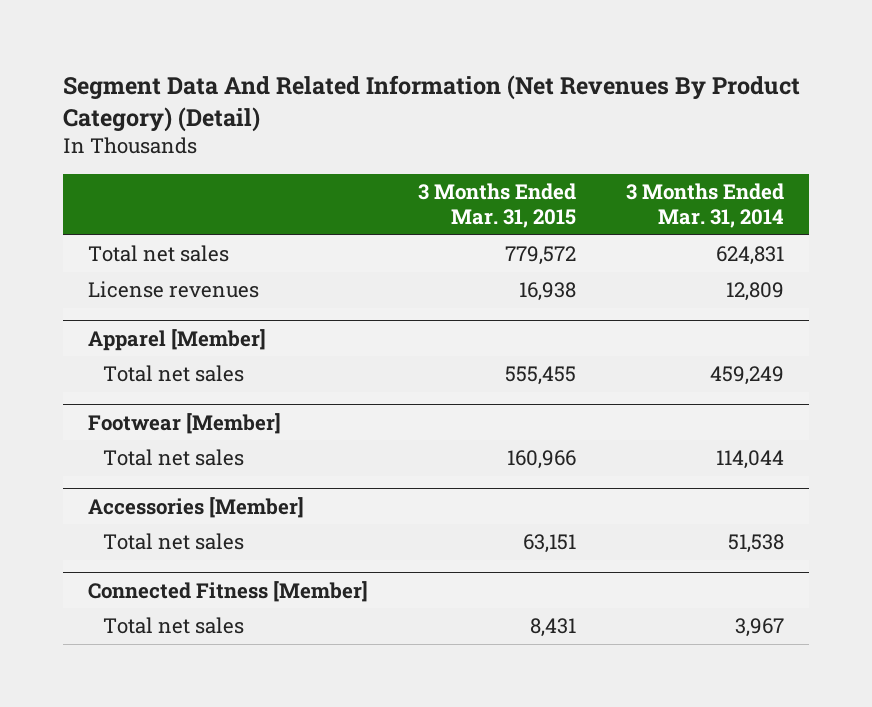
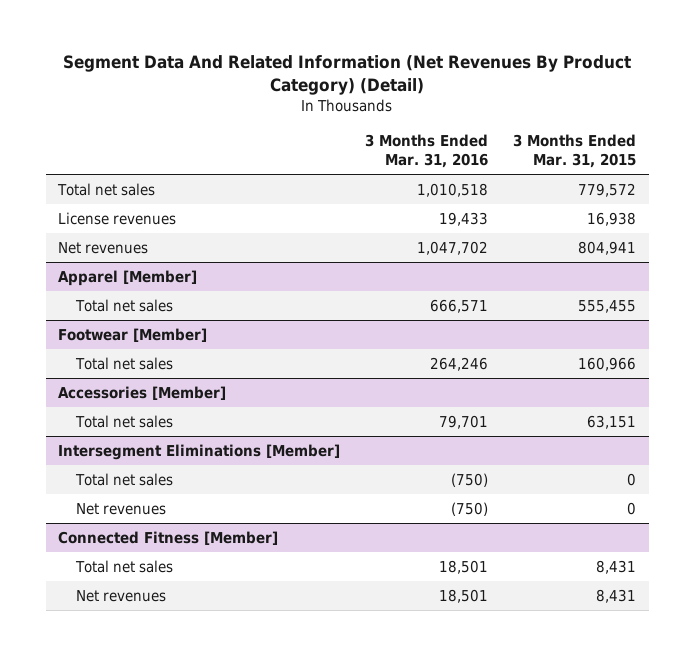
- | 3 Months Ended Mar. 31, 2015 | 3 Months Ended Mar. 31, 2014
+ | 3 Months Ended Mar. 31, 2016 | 3 Months Ended Mar. 31, 2015
+ Net revenues | 1,047,702 | 804,941
+ Intersegment Eliminations [Member]
+ Total net sales | (750) | 0
+ Net revenues | (750) | 0
@ Connected Fitness [Member]
+ Net revenues | 18,501 | 8,431

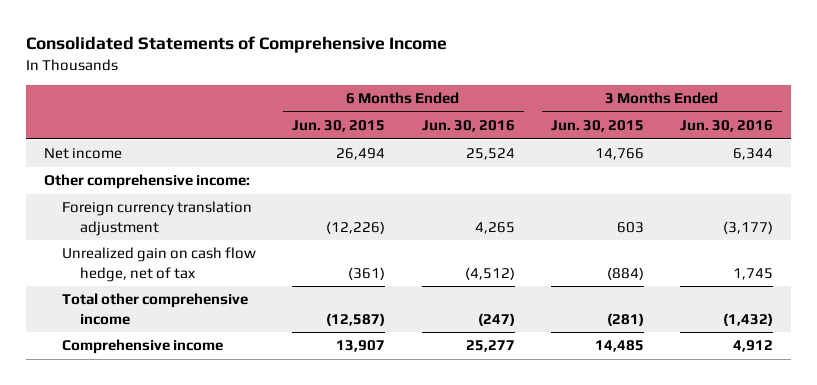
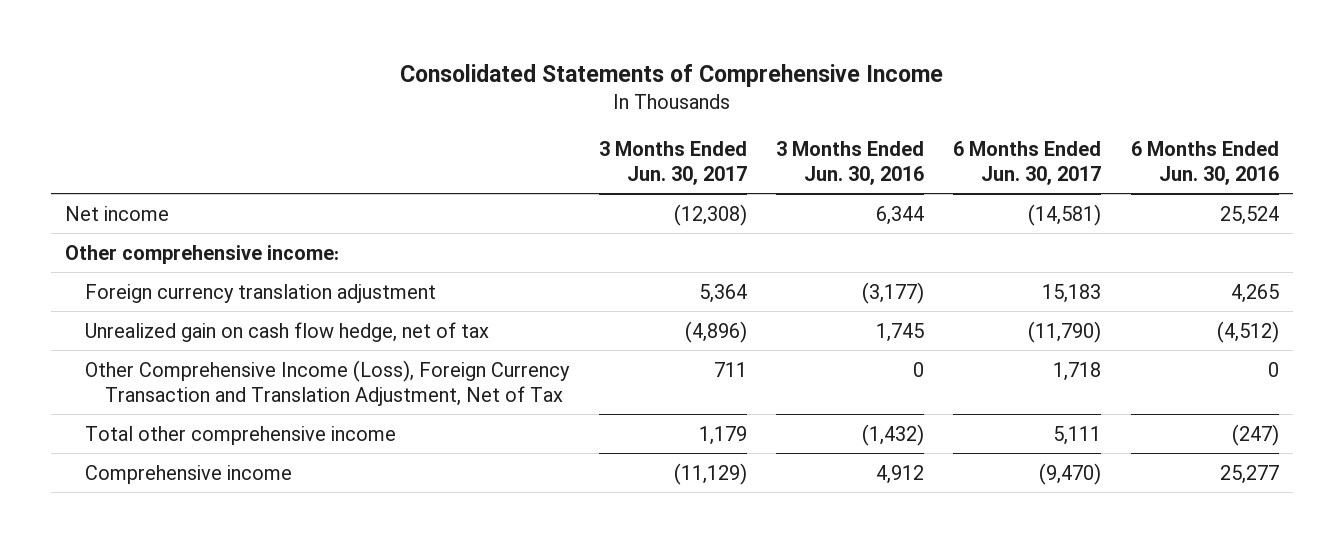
- | 6 Months Ended Jun. 30, 2015 | 6 Months Ended Jun. 30, 2016 | 3 Months Ended Jun. 30, 2015 | 3 Months Ended Jun. 30, 2016
+ | 3 Months Ended Jun. 30, 2017 | 3 Months Ended Jun. 30, 2016 | 6 Months Ended Jun. 30, 2017 | 6 Months Ended Jun. 30, 2016
+ Other Comprehensive Income (Loss), Foreign Currency Transaction and Translation Adjustment, Net of Tax | 711 | 0 | 1,718 | 0

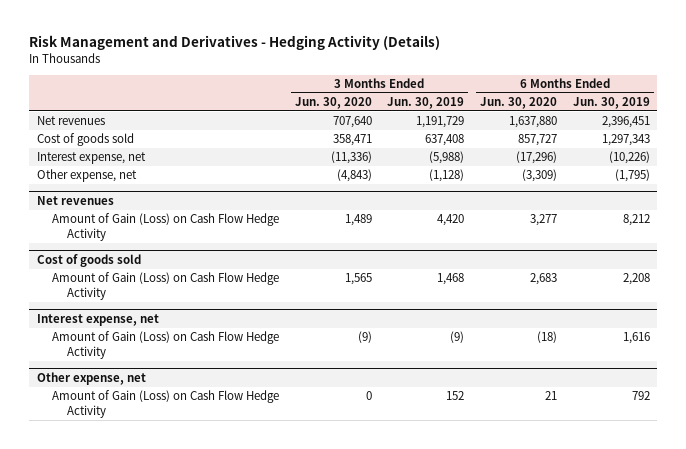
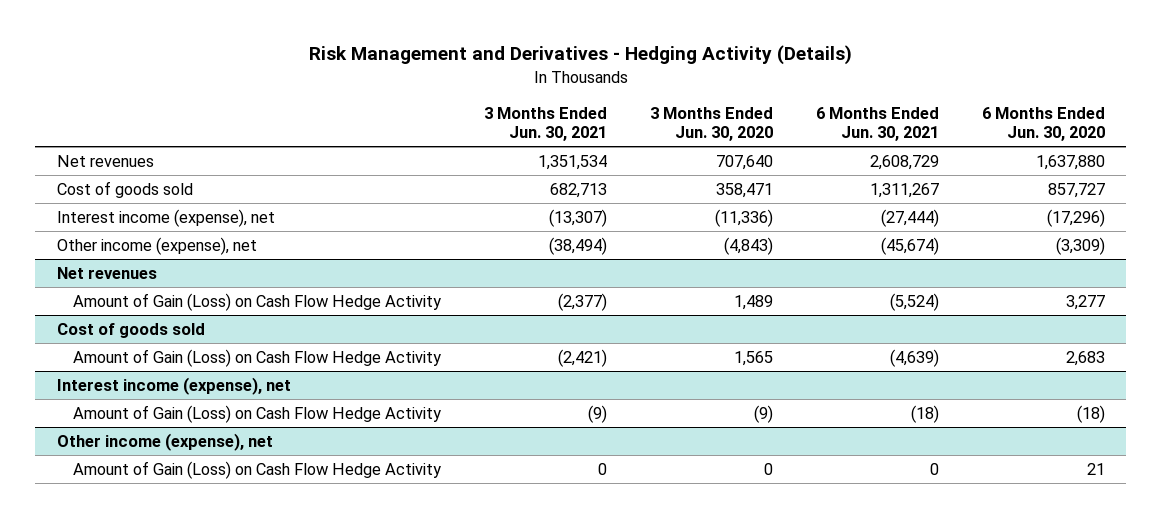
- | 3 Months Ended Jun. 30, 2020 | 3 Months Ended Jun. 30, 2019 | 6 Months Ended Jun. 30, 2020 | 6 Months Ended Jun. 30, 2019
+ | 3 Months Ended Jun. 30, 2021 | 3 Months Ended Jun. 30, 2020 | 6 Months Ended Jun. 30, 2021 | 6 Months Ended Jun. 30, 2020
- Interest expense, net | (11,336) | (5,988) | (17,296) | (10,226)
- Other expense, net | (4,843) | (1,128) | (3,309) | (1,795)
+ Interest income (expense), net | (13,307) | (11,336) | (27,444) | (17,296)
+ Other income (expense), net | (38,494) | (4,843) | (45,674) | (3,309)
- Interest expense, net
+ Interest income (expense), net
- Other expense, net
+ Other income (expense), net

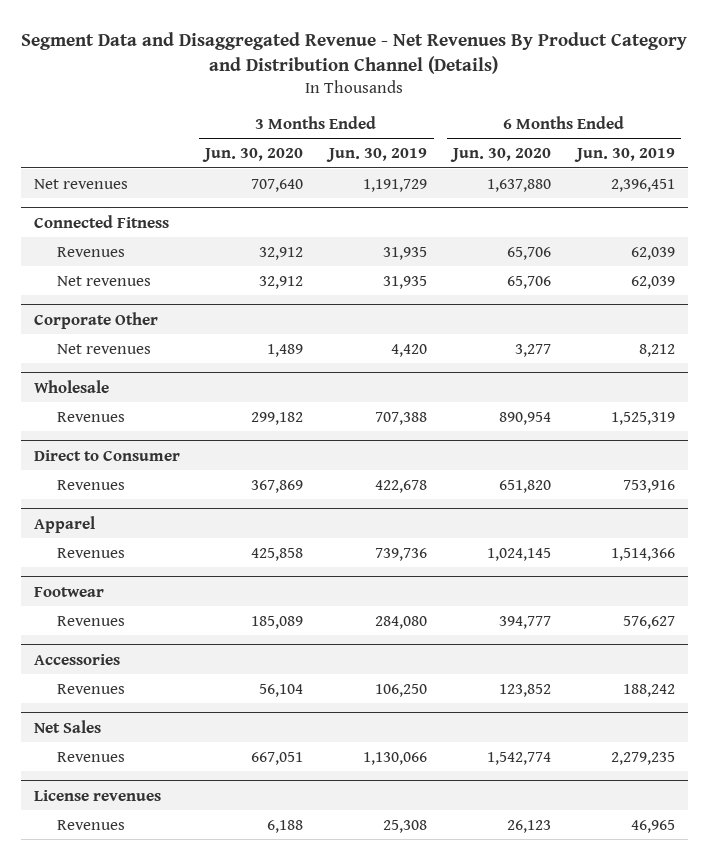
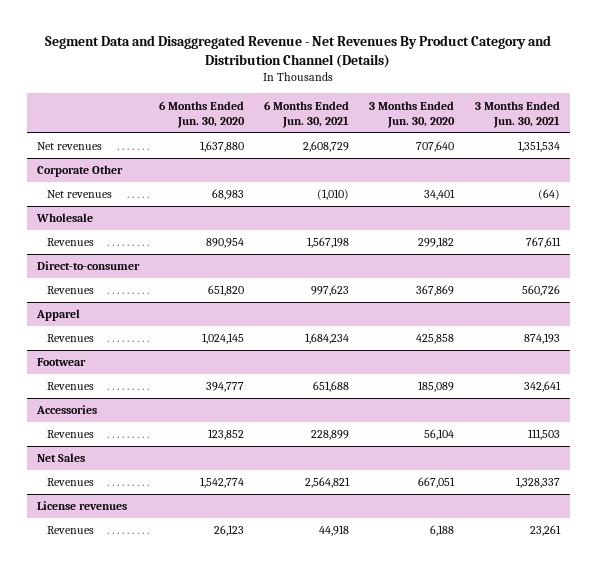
- | 3 Months Ended Jun. 30, 2020 | 3 Months Ended Jun. 30, 2019 | 6 Months Ended Jun. 30, 2020 | 6 Months Ended Jun. 30, 2019
+ | 6 Months Ended Jun. 30, 2020 | 6 Months Ended Jun. 30, 2021 | 3 Months Ended Jun. 30, 2020 | 3 Months Ended Jun. 30, 2021
- Connected Fitness
- Revenues | 32,912 | 31,935 | 65,706 | 62,039
- Net revenues | 32,912 | 31,935 | 65,706 | 62,039
@ Corporate Other
- Net revenues | 1,489 | 4,420 | 3,277 | 8,212
+ Net revenues | 68,983 | (1,010) | 34,401 | (64)
- Direct to Consumer
+ Direct-to-consumer

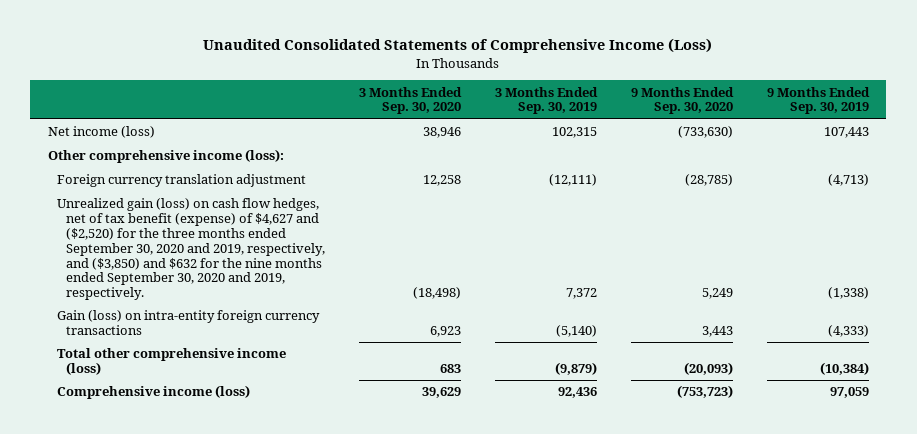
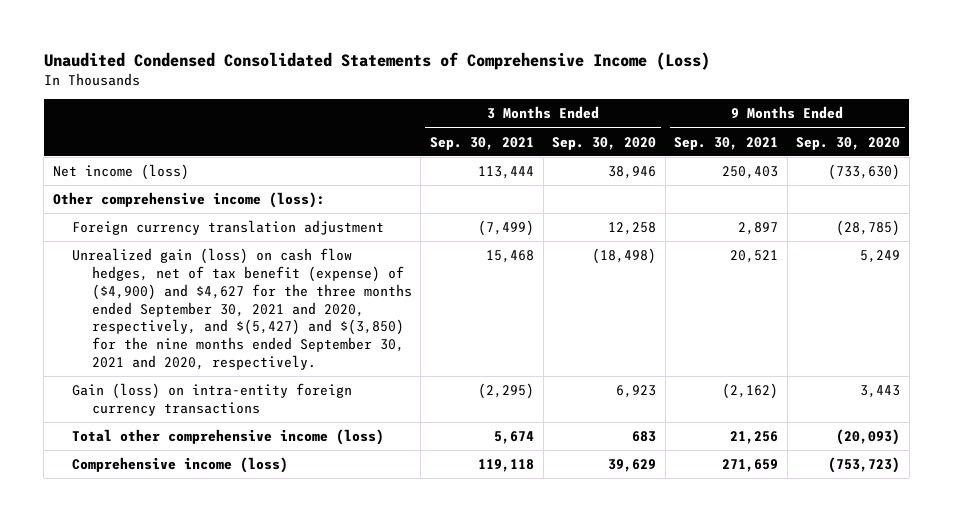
- Unaudited Consolidated Statements of Comprehensive Income (Loss)
+ Unaudited Condensed Consolidated Statements of Comprehensive Income (Loss)
- | 3 Months Ended Sep. 30, 2020 | 3 Months Ended Sep. 30, 2019 | 9 Months Ended Sep. 30, 2020 | 9 Months Ended Sep. 30, 2019
+ | 3 Months Ended Sep. 30, 2021 | 3 Months Ended Sep. 30, 2020 | 9 Months Ended Sep. 30, 2021 | 9 Months Ended Sep. 30, 2020
- Unrealized gain (loss) on cash flow hedges, net of tax benefit (expense) of $4,627 and ($2,520) for the three months ended September 30, 2020 and 2019, respectively, and ($3,850) and $632 for the nine months ended September 30, 2020 and 2019, respectively. | (18,498) | 7,372 | 5,249 | (1,338)
+ Unrealized gain (loss) on cash flow hedges, net of tax benefit (expense) of ($4,900) and $4,627 for the three months ended September 30, 2021 and 2020, respectively, and $(5,427) and $(3,850) for the nine months ended September 30, 2021 and 2020, respectively. | 15,468 | (18,498) | 20,521 | 5,249

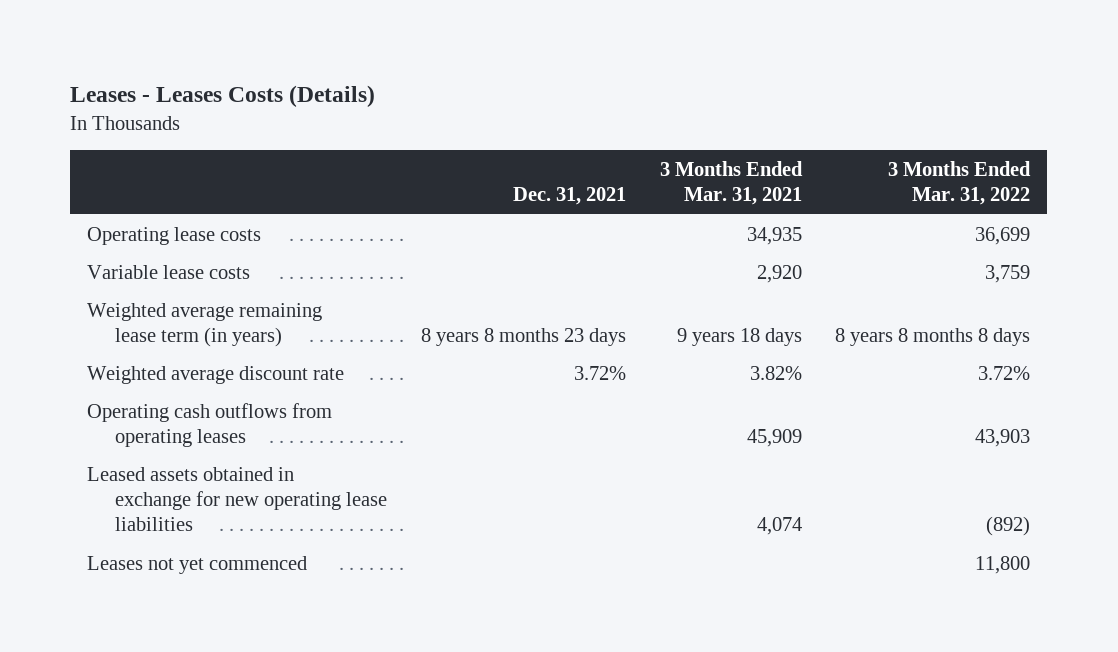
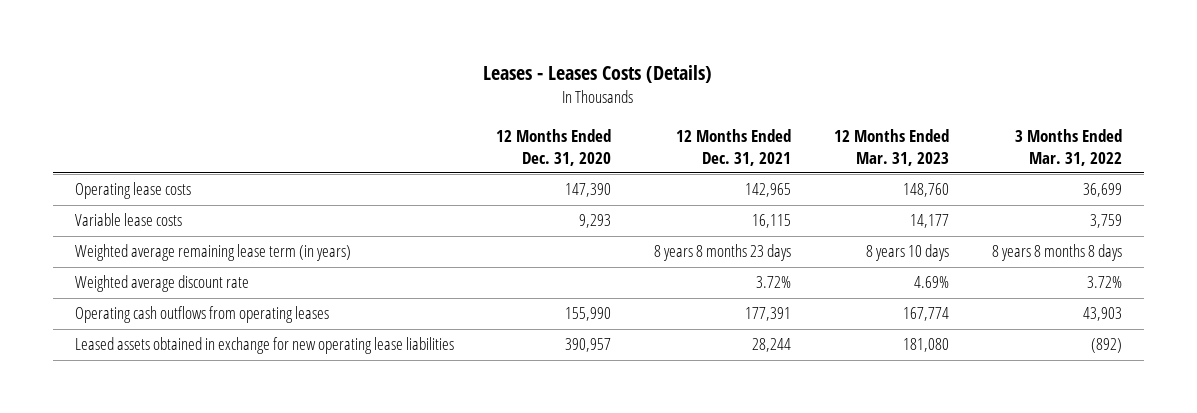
- | Dec. 31, 2021 | 3 Months Ended Mar. 31, 2021 | 3 Months Ended Mar. 31, 2022
+ | 12 Months Ended Dec. 31, 2020 | 12 Months Ended Dec. 31, 2021 | 12 Months Ended Mar. 31, 2023 | 3 Months Ended Mar. 31, 2022
- Leases not yet commenced | | | 11,800

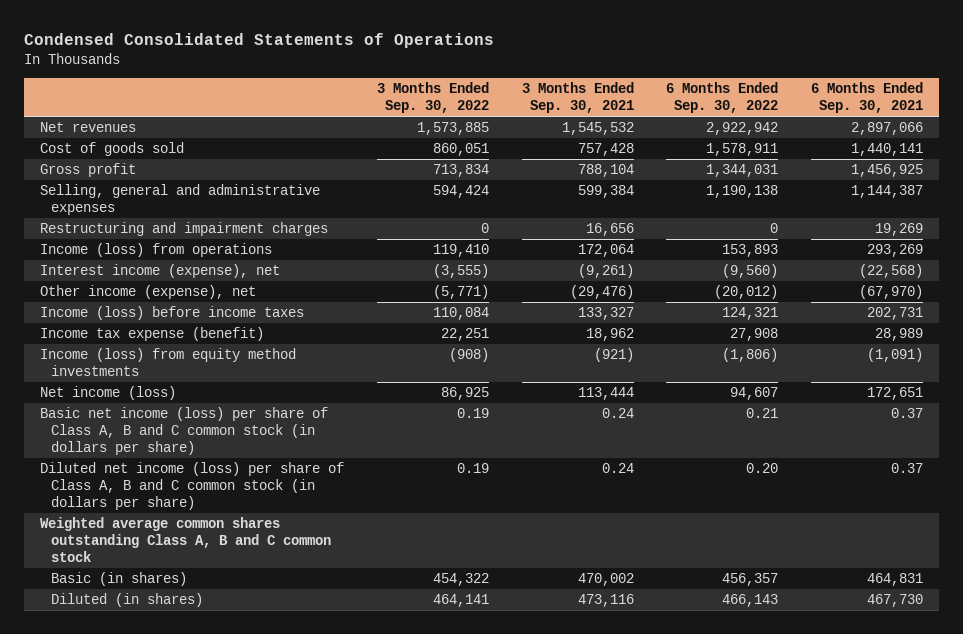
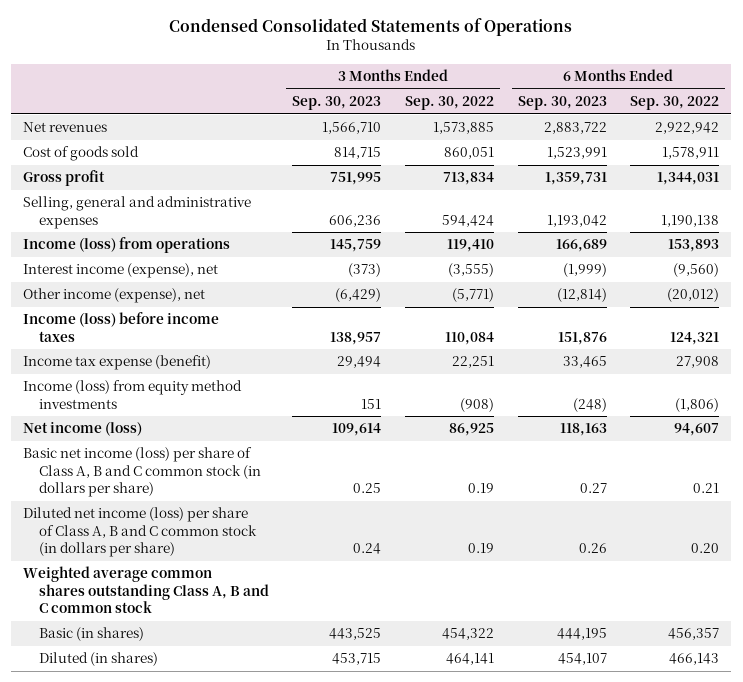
- | 3 Months Ended Sep. 30, 2022 | 3 Months Ended Sep. 30, 2021 | 6 Months Ended Sep. 30, 2022 | 6 Months Ended Sep. 30, 2021
+ | 3 Months Ended Sep. 30, 2023 | 3 Months Ended Sep. 30, 2022 | 6 Months Ended Sep. 30, 2023 | 6 Months Ended Sep. 30, 2022
- Restructuring and impairment charges | 0 | 16,656 | 0 | 19,269

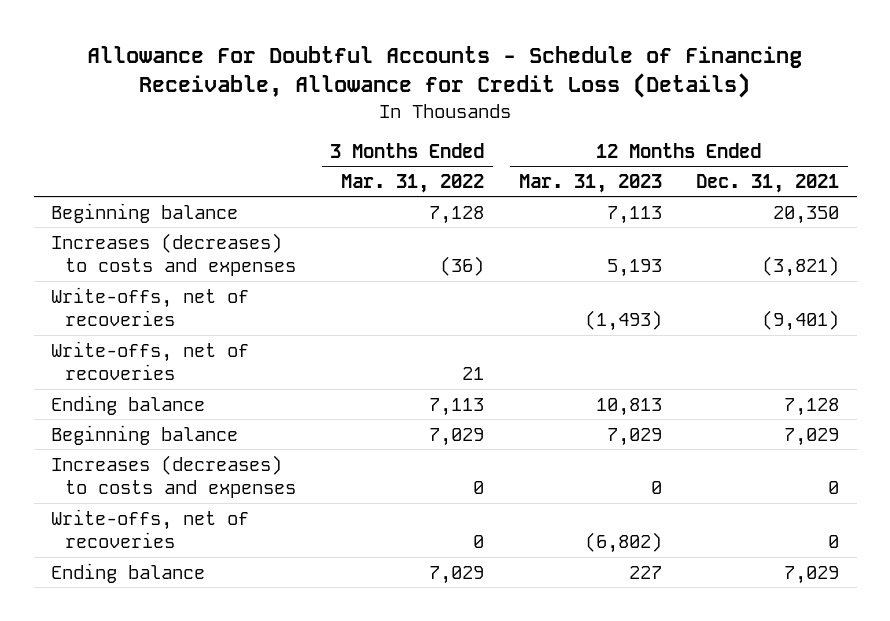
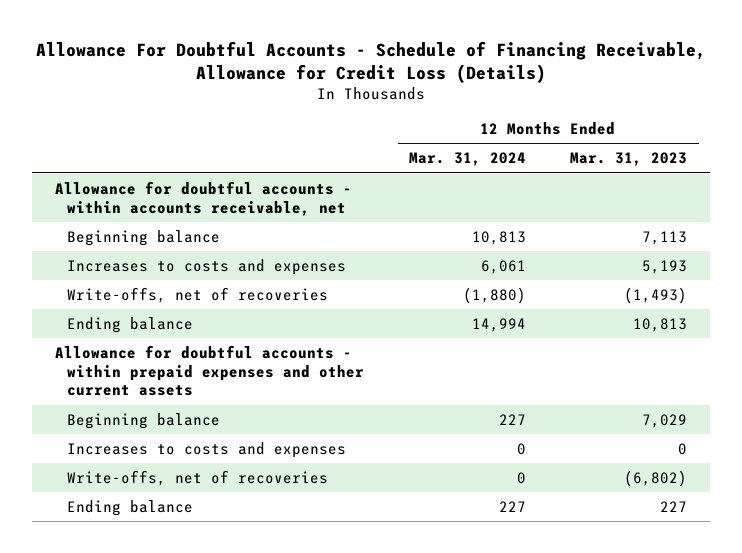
- | 3 Months Ended Mar. 31, 2022 | 12 Months Ended Mar. 31, 2023 | 12 Months Ended Dec. 31, 2021
+ | 12 Months Ended Mar. 31, 2024 | 12 Months Ended Mar. 31, 2023
+ Allowance for doubtful accounts - within accounts receivable, net
- Increases (decreases) to costs and expenses | (36) | 5,193 | (3,821)
+ Increases to costs and expenses | 6,061 | 5,193
- Write-offs, net of recoveries | 21 | |
+ Allowance for doubtful accounts - within prepaid expenses and other current assets
- Increases (decreases) to costs and expenses | 0 | 0 | 0
+ Increases to costs and expenses | 0 | 0

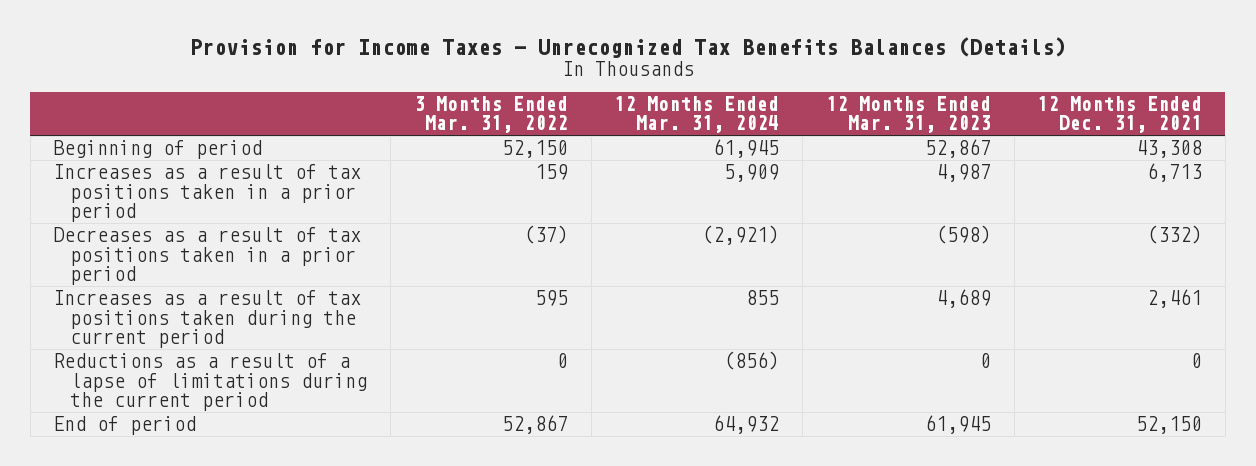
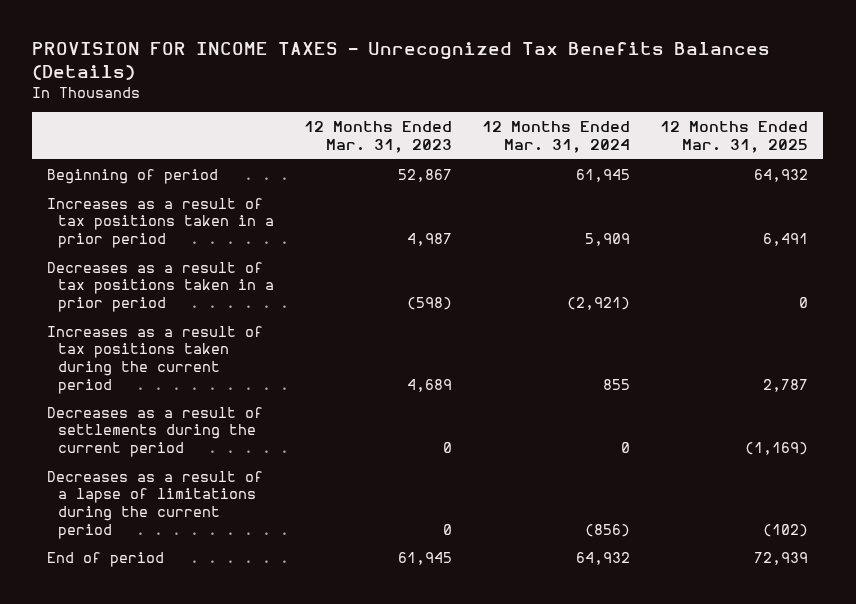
- Provision for Income Taxes - Unrecognized Tax Benefits Balances (Details)
+ PROVISION FOR INCOME TAXES - Unrecognized Tax Benefits Balances (Details)
- | 3 Months Ended Mar. 31, 2022 | 12 Months Ended Mar. 31, 2024 | 12 Months Ended Mar. 31, 2023 | 12 Months Ended Dec. 31, 2021
+ | 12 Months Ended Mar. 31, 2023 | 12 Months Ended Mar. 31, 2024 | 12 Months Ended Mar. 31, 2025
- Reductions as a result of a lapse of limitations during the current period | 0 | (856) | 0 | 0
+ Decreases as a result of settlements during the current period | 0 | 0 | (1,169)
+ Decreases as a result of a lapse of limitations during the current period | 0 | (856) | (102)

